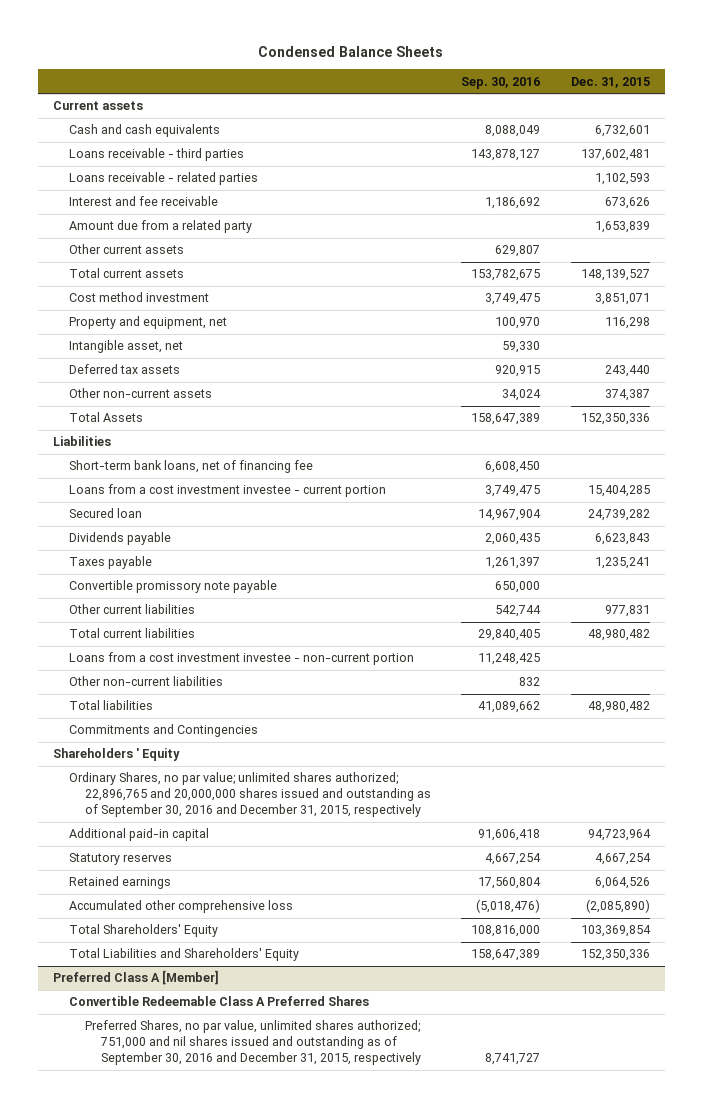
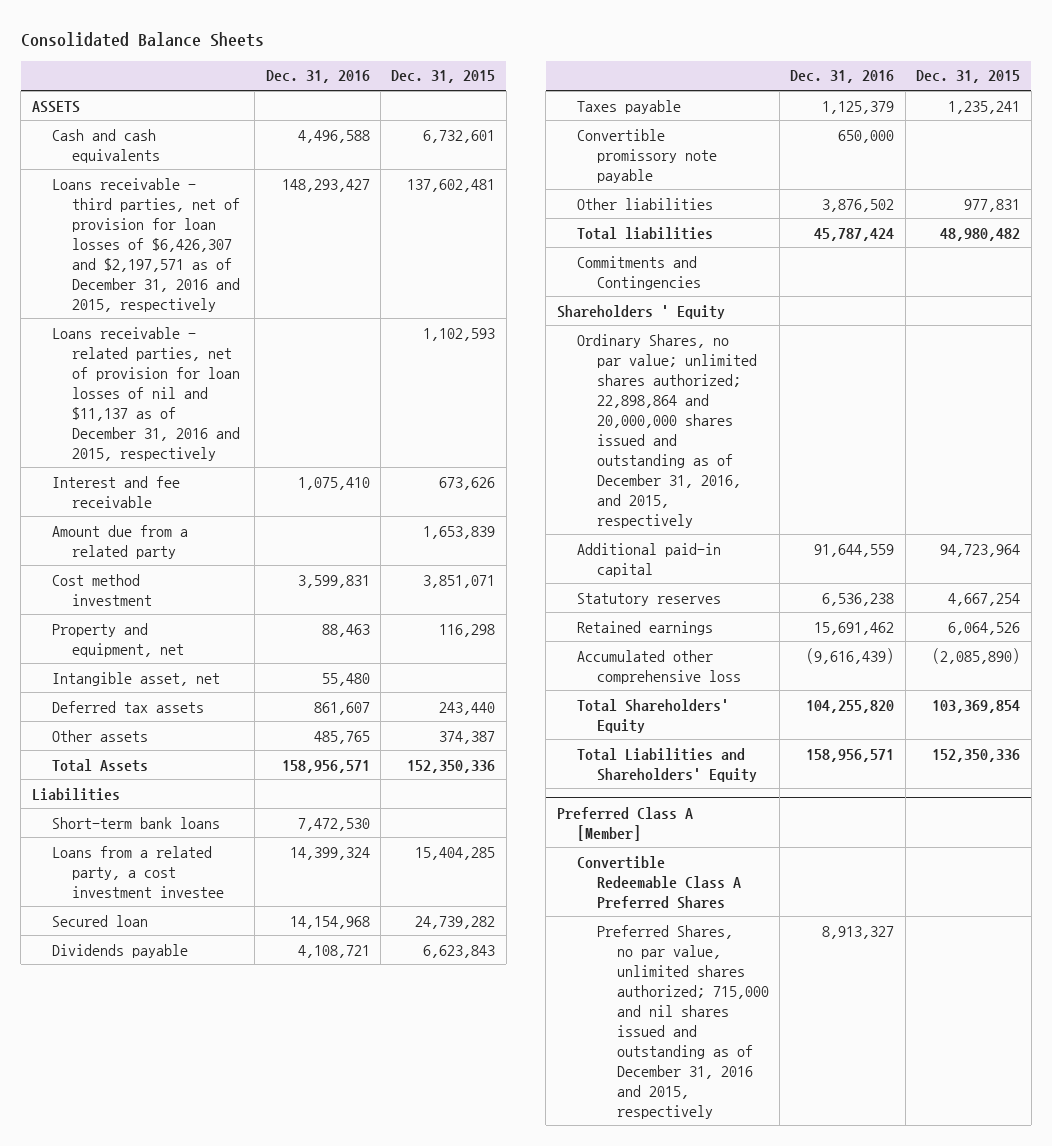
- Condensed Balance Sheets
+ Consolidated Balance Sheets
- | Sep. 30, 2016 | Dec. 31, 2015
+ | Dec. 31, 2016 | Dec. 31, 2015
- Current assets
+ ASSETS
- Loans receivable - third parties | 143,878,127 | 137,602,481
- Loans receivable - related parties | | 1,102,593
+ Loans receivable - third parties, net of provision for loan losses of $6,426,307 and $2,197,571 as of December 31, 2016 and 2015, respectively | 148,293,427 | 137,602,481
+ Loans receivable - related parties, net of provision for loan losses of nil and $11,137 as of December 31, 2016 and 2015, respectively | | 1,102,593
- Other current assets | 629,807 |
- Total current assets | 153,782,675 | 148,139,527
- Other non-current assets | 34,024 | 374,387
+ Other assets | 485,765 | 374,387
- Short-term bank loans, net of financing fee | 6,608,450 |
- Loans from a cost investment investee - current portion | 3,749,475 | 15,404,285
+ Short-term bank loans | 7,472,530 |
+ Loans from a related party, a cost investment investee | 14,399,324 | 15,404,285
- Other current liabilities | 542,744 | 977,831
- Total current liabilities | 29,840,405 | 48,980,482
- Loans from a cost investment investee - non-current portion | 11,248,425 |
- Other non-current liabilities | 832 |
+ Other liabilities | 3,876,502 | 977,831
- Ordinary Shares, no par value; unlimited shares authorized; 22,896,765 and 20,000,000 shares issued and outstanding as of September 30, 2016 and December 31, 2015, respectively
+ Ordinary Shares, no par value; unlimited shares authorized; 22,898,864 and 20,000,000 shares issued and outstanding as of December 31, 2016, and 2015, respectively
@ Preferred Class A [Member]
- Preferred Shares, no par value, unlimited shares authorized; 751,000 and nil shares issued and outstanding as of September 30, 2016 and December 31, 2015, respectively | 8,741,727 |
+ Preferred Shares, no par value, unlimited shares authorized; 715,000 and nil shares issued and outstanding as of December 31, 2016 and 2015, respectively | 8,913,327 |

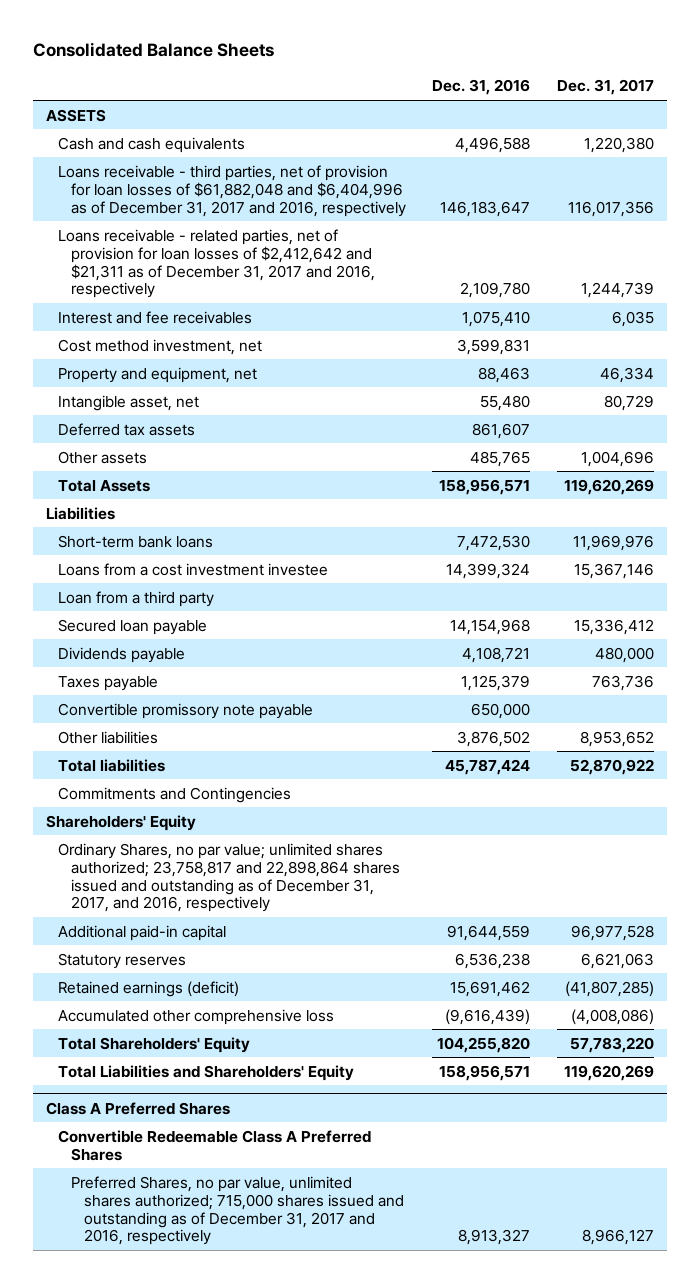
- | Dec. 31, 2016 | Dec. 31, 2015
+ | Dec. 31, 2016 | Dec. 31, 2017
- Loans receivable - third parties, net of provision for loan losses of $6,426,307 and $2,197,571 as of December 31, 2016 and 2015, respectively | 148,293,427 | 137,602,481
- Loans receivable - related parties, net of provision for loan losses of nil and $11,137 as of December 31, 2016 and 2015, respectively | | 1,102,593
- Interest and fee receivable | 1,075,410 | 673,626
- Amount due from a related party | | 1,653,839
- Cost method investment | 3,599,831 | 3,851,071
+ Loans receivable - third parties, net of provision for loan losses of $61,882,048 and $6,404,996 as of December 31, 2017 and 2016, respectively | 146,183,647 | 116,017,356
+ Loans receivable - related parties, net of provision for loan losses of $2,412,642 and $21,311 as of December 31, 2017 and 2016, respectively | 2,109,780 | 1,244,739
+ Interest and fee receivables | 1,075,410 | 6,035
+ Cost method investment, net | 3,599,831 |
- Loans from a related party, a cost investment investee | 14,399,324 | 15,404,285
- Secured loan | 14,154,968 | 24,739,282
+ Loans from a cost investment investee | 14,399,324 | 15,367,146
+ Loan from a third party
+ Secured loan payable | 14,154,968 | 15,336,412
- Shareholders ' Equity
- Ordinary Shares, no par value; unlimited shares authorized; 22,898,864 and 20,000,000 shares issued and outstanding as of December 31, 2016, and 2015, respectively
+ Shareholders' Equity
+ Ordinary Shares, no par value; unlimited shares authorized; 23,758,817 and 22,898,864 shares issued and outstanding as of December 31, 2017, and 2016, respectively
- Retained earnings | 15,691,462 | 6,064,526
+ Retained earnings (deficit) | 15,691,462 | (41,807,285)
- Preferred Class A [Member]
+ Class A Preferred Shares
- Preferred Shares, no par value, unlimited shares authorized; 715,000 and nil shares issued and outstanding as of December 31, 2016 and 2015, respectively | 8,913,327 |
+ Preferred Shares, no par value, unlimited shares authorized; 715,000 shares issued and outstanding as of December 31, 2017 and 2016, respectively | 8,913,327 | 8,966,127

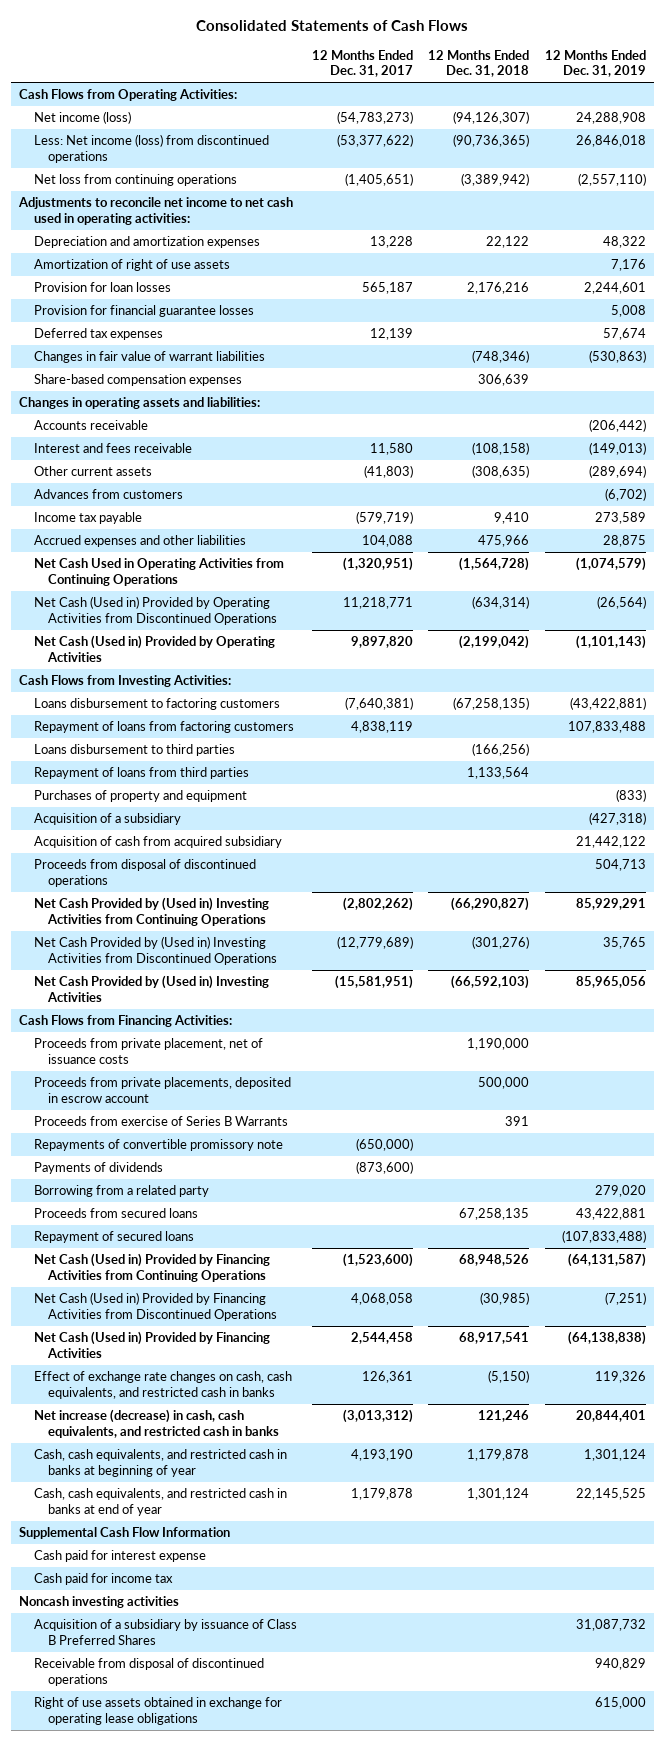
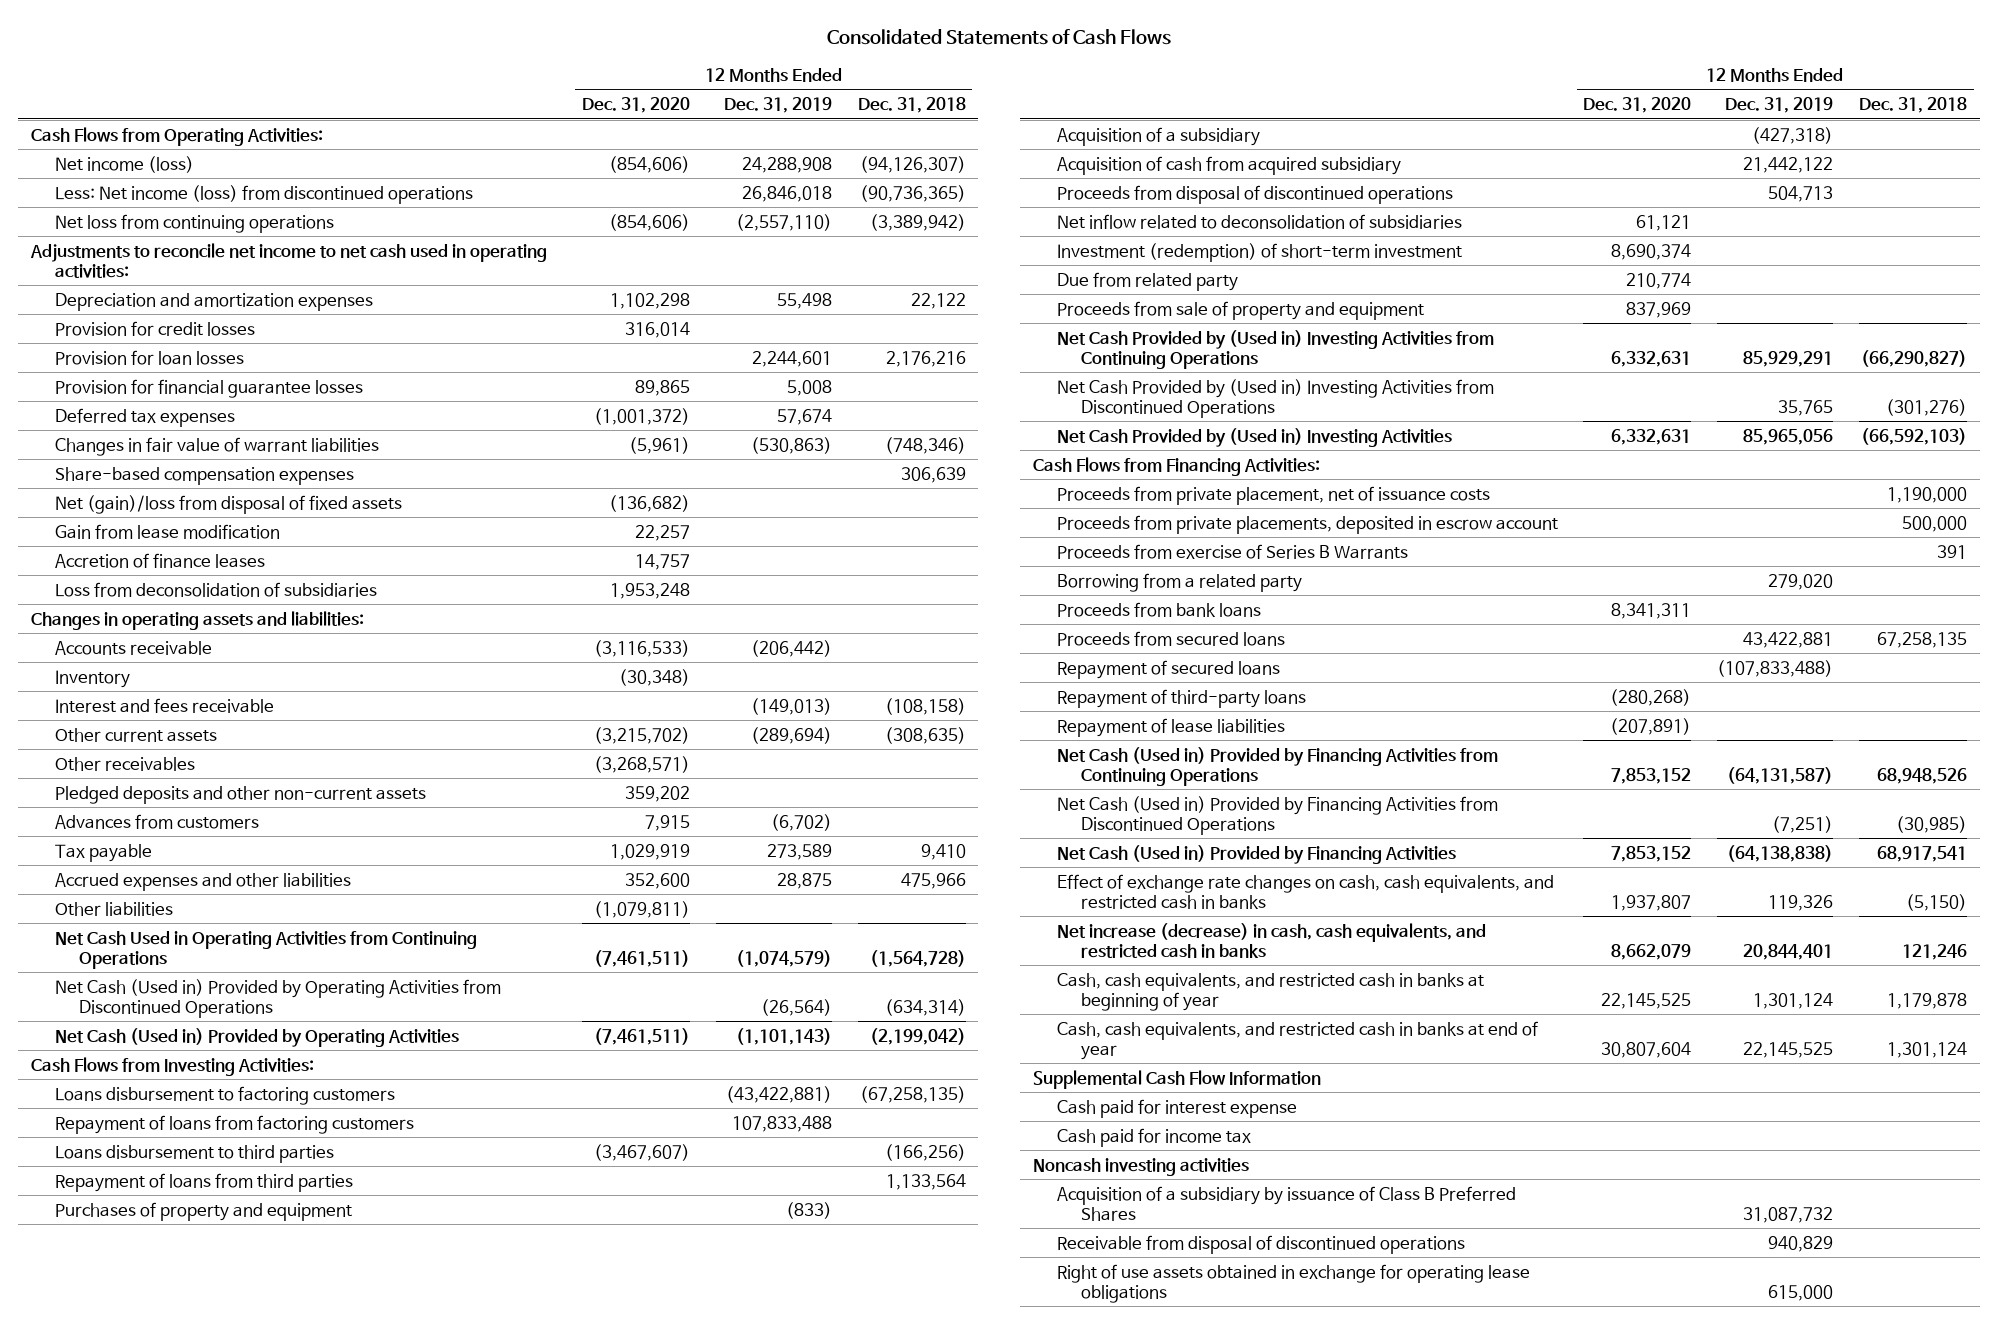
- | 12 Months Ended Dec. 31, 2017 | 12 Months Ended Dec. 31, 2018 | 12 Months Ended Dec. 31, 2019
+ | 12 Months Ended Dec. 31, 2020 | 12 Months Ended Dec. 31, 2019 | 12 Months Ended Dec. 31, 2018
- Depreciation and amortization expenses | 13,228 | 22,122 | 48,322
- Amortization of right of use assets | | | 7,176
+ Depreciation and amortization expenses | 1,102,298 | 55,498 | 22,122
+ Provision for credit losses | 316,014 | |
+ Net (gain)/loss from disposal of fixed assets | (136,682) | |
+ Gain from lease modification | 22,257 | |
+ Accretion of finance leases | 14,757 | |
+ Loss from deconsolidation of subsidiaries | 1,953,248 | |
+ Inventory | (30,348) | |
+ Other receivables | (3,268,571) | |
+ Pledged deposits and other non-current assets | 359,202 | |
- Income tax payable | (579,719) | 9,410 | 273,589
+ Tax payable | 1,029,919 | 273,589 | 9,410
+ Other liabilities | (1,079,811) | |
+ Net inflow related to deconsolidation of subsidiaries | 61,121 | |
+ Investment (redemption) of short-term investment | 8,690,374 | |
+ Due from related party | 210,774 | |
+ Proceeds from sale of property and equipment | 837,969 | |
- Repayments of convertible promissory note | (650,000) | |
- Payments of dividends | (873,600) | |
+ Proceeds from bank loans | 8,341,311 | |
+ Repayment of third-party loans | (280,268) | |
+ Repayment of lease liabilities | (207,891) | |

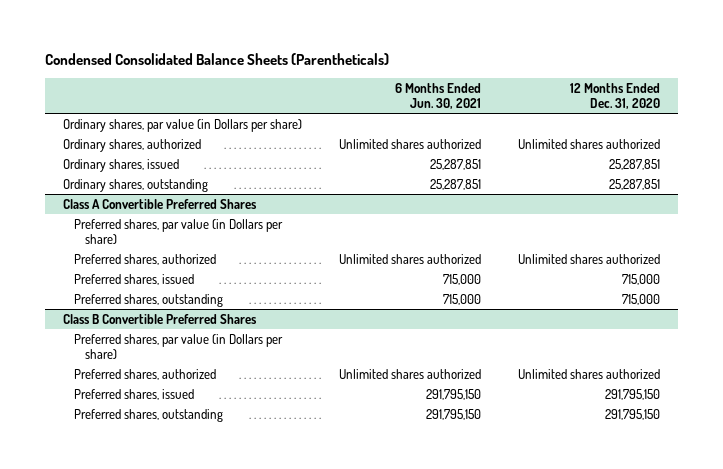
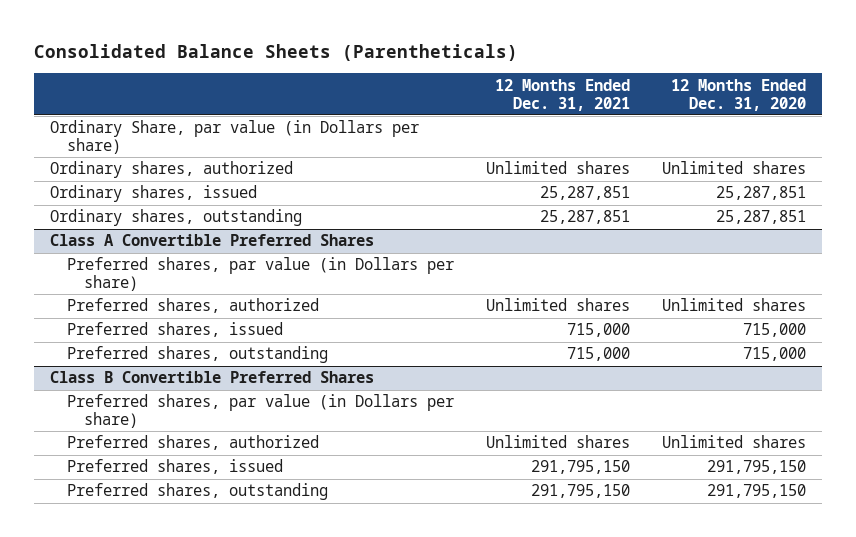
- Condensed Consolidated Balance Sheets (Parentheticals)
+ Consolidated Balance Sheets (Parentheticals)
- | 6 Months Ended Jun. 30, 2021 | 12 Months Ended Dec. 31, 2020
+ | 12 Months Ended Dec. 31, 2021 | 12 Months Ended Dec. 31, 2020
- Ordinary shares, par value (in Dollars per share)
- Ordinary shares, authorized | Unlimited shares authorized | Unlimited shares authorized
+ Ordinary Share, par value (in Dollars per share)
+ Ordinary shares, authorized | Unlimited shares | Unlimited shares
@ Class A Convertible Preferred Shares
- Preferred shares, authorized | Unlimited shares authorized | Unlimited shares authorized
+ Preferred shares, authorized | Unlimited shares | Unlimited shares
@ Class B Convertible Preferred Shares
- Preferred shares, authorized | Unlimited shares authorized | Unlimited shares authorized
+ Preferred shares, authorized | Unlimited shares | Unlimited shares

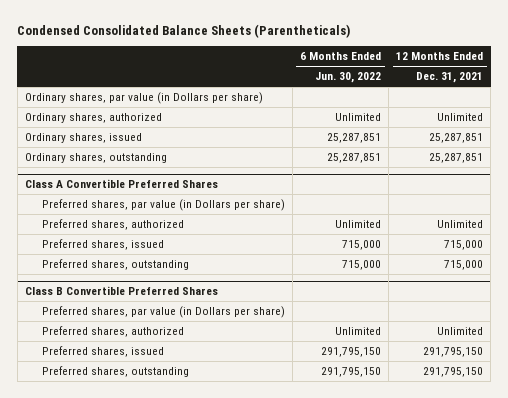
- Consolidated Balance Sheets (Parentheticals)
+ Condensed Consolidated Balance Sheets (Parentheticals)
- | 12 Months Ended Dec. 31, 2021 | 12 Months Ended Dec. 31, 2020
+ | 6 Months Ended Jun. 30, 2022 | 12 Months Ended Dec. 31, 2021
- Ordinary Share, par value (in Dollars per share)
- Ordinary shares, authorized | Unlimited shares | Unlimited shares
+ Ordinary shares, par value (in Dollars per share)
+ Ordinary shares, authorized | Unlimited | Unlimited
@ Class A Convertible Preferred Shares
- Preferred shares, authorized | Unlimited shares | Unlimited shares
+ Preferred shares, authorized | Unlimited | Unlimited
@ Class B Convertible Preferred Shares
- Preferred shares, authorized | Unlimited shares | Unlimited shares
+ Preferred shares, authorized | Unlimited | Unlimited

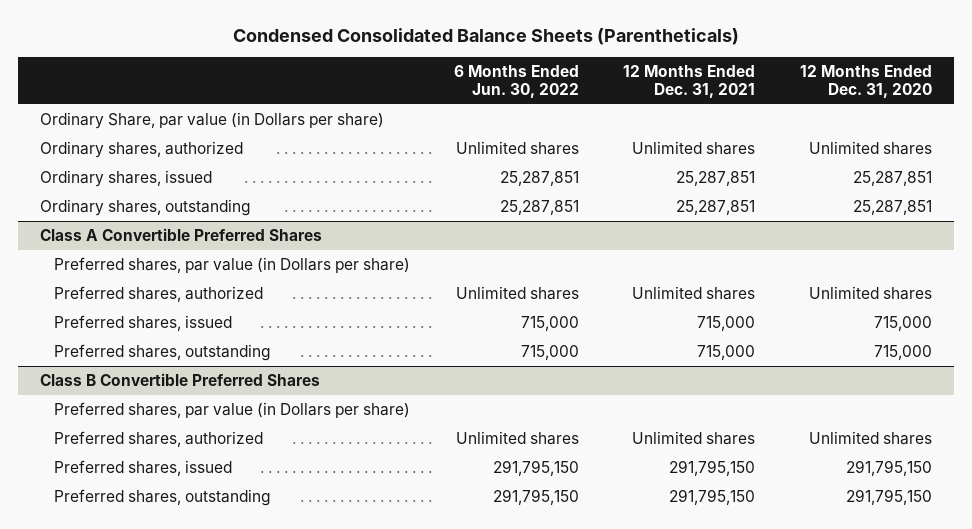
- | 6 Months Ended Jun. 30, 2022 | 12 Months Ended Dec. 31, 2021
+ | 6 Months Ended Jun. 30, 2022 | 12 Months Ended Dec. 31, 2021 | 12 Months Ended Dec. 31, 2020
- Ordinary shares, par value (in Dollars per share)
- Ordinary shares, authorized | Unlimited | Unlimited
+ Ordinary Share, par value (in Dollars per share)
+ Ordinary shares, authorized | Unlimited shares | Unlimited shares | Unlimited shares
@ Class A Convertible Preferred Shares
- Preferred shares, authorized | Unlimited | Unlimited
+ Preferred shares, authorized | Unlimited shares | Unlimited shares | Unlimited shares
@ Class B Convertible Preferred Shares
- Preferred shares, authorized | Unlimited | Unlimited
+ Preferred shares, authorized | Unlimited shares | Unlimited shares | Unlimited shares

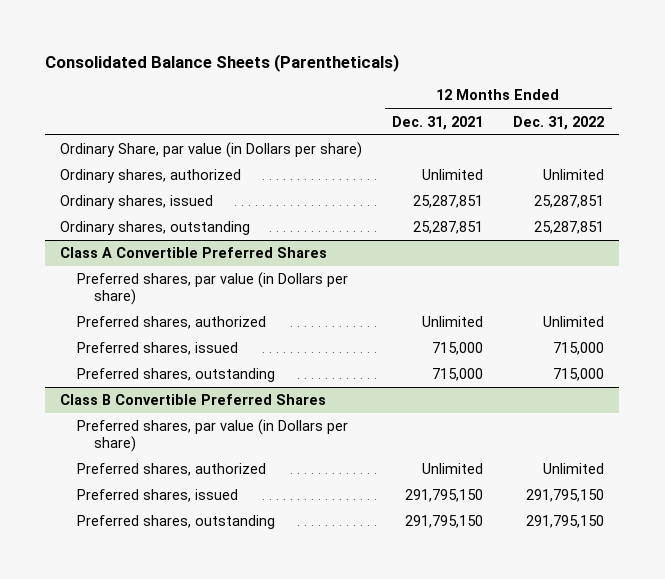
- Condensed Consolidated Balance Sheets (Parentheticals)
+ Consolidated Balance Sheets (Parentheticals)
- | 6 Months Ended Jun. 30, 2022 | 12 Months Ended Dec. 31, 2021 | 12 Months Ended Dec. 31, 2020
+ | 12 Months Ended Dec. 31, 2021 | 12 Months Ended Dec. 31, 2022
- Ordinary shares, authorized | Unlimited shares | Unlimited shares | Unlimited shares
+ Ordinary shares, authorized | Unlimited | Unlimited
@ Class A Convertible Preferred Shares
- Preferred shares, authorized | Unlimited shares | Unlimited shares | Unlimited shares
+ Preferred shares, authorized | Unlimited | Unlimited
@ Class B Convertible Preferred Shares
- Preferred shares, authorized | Unlimited shares | Unlimited shares | Unlimited shares
+ Preferred shares, authorized | Unlimited | Unlimited

